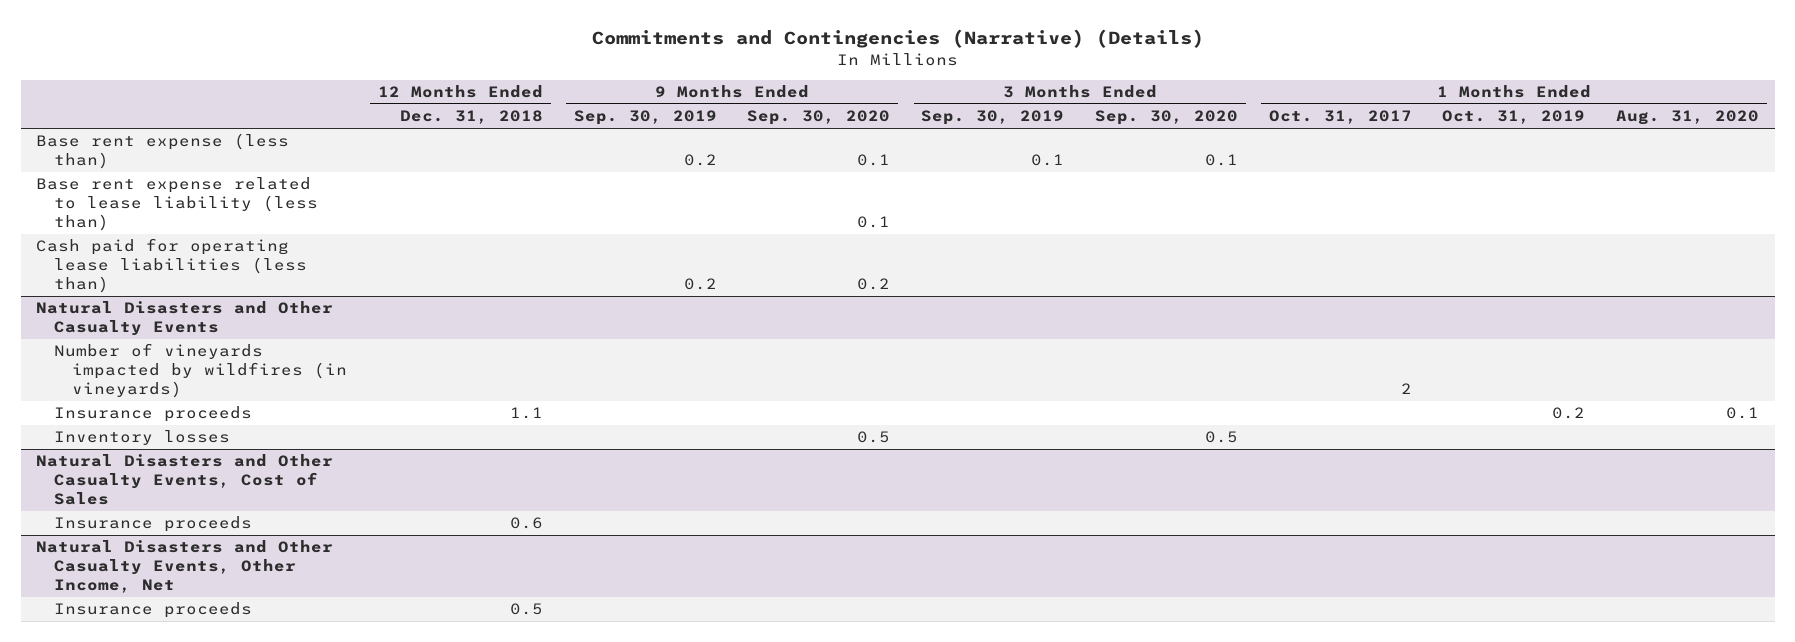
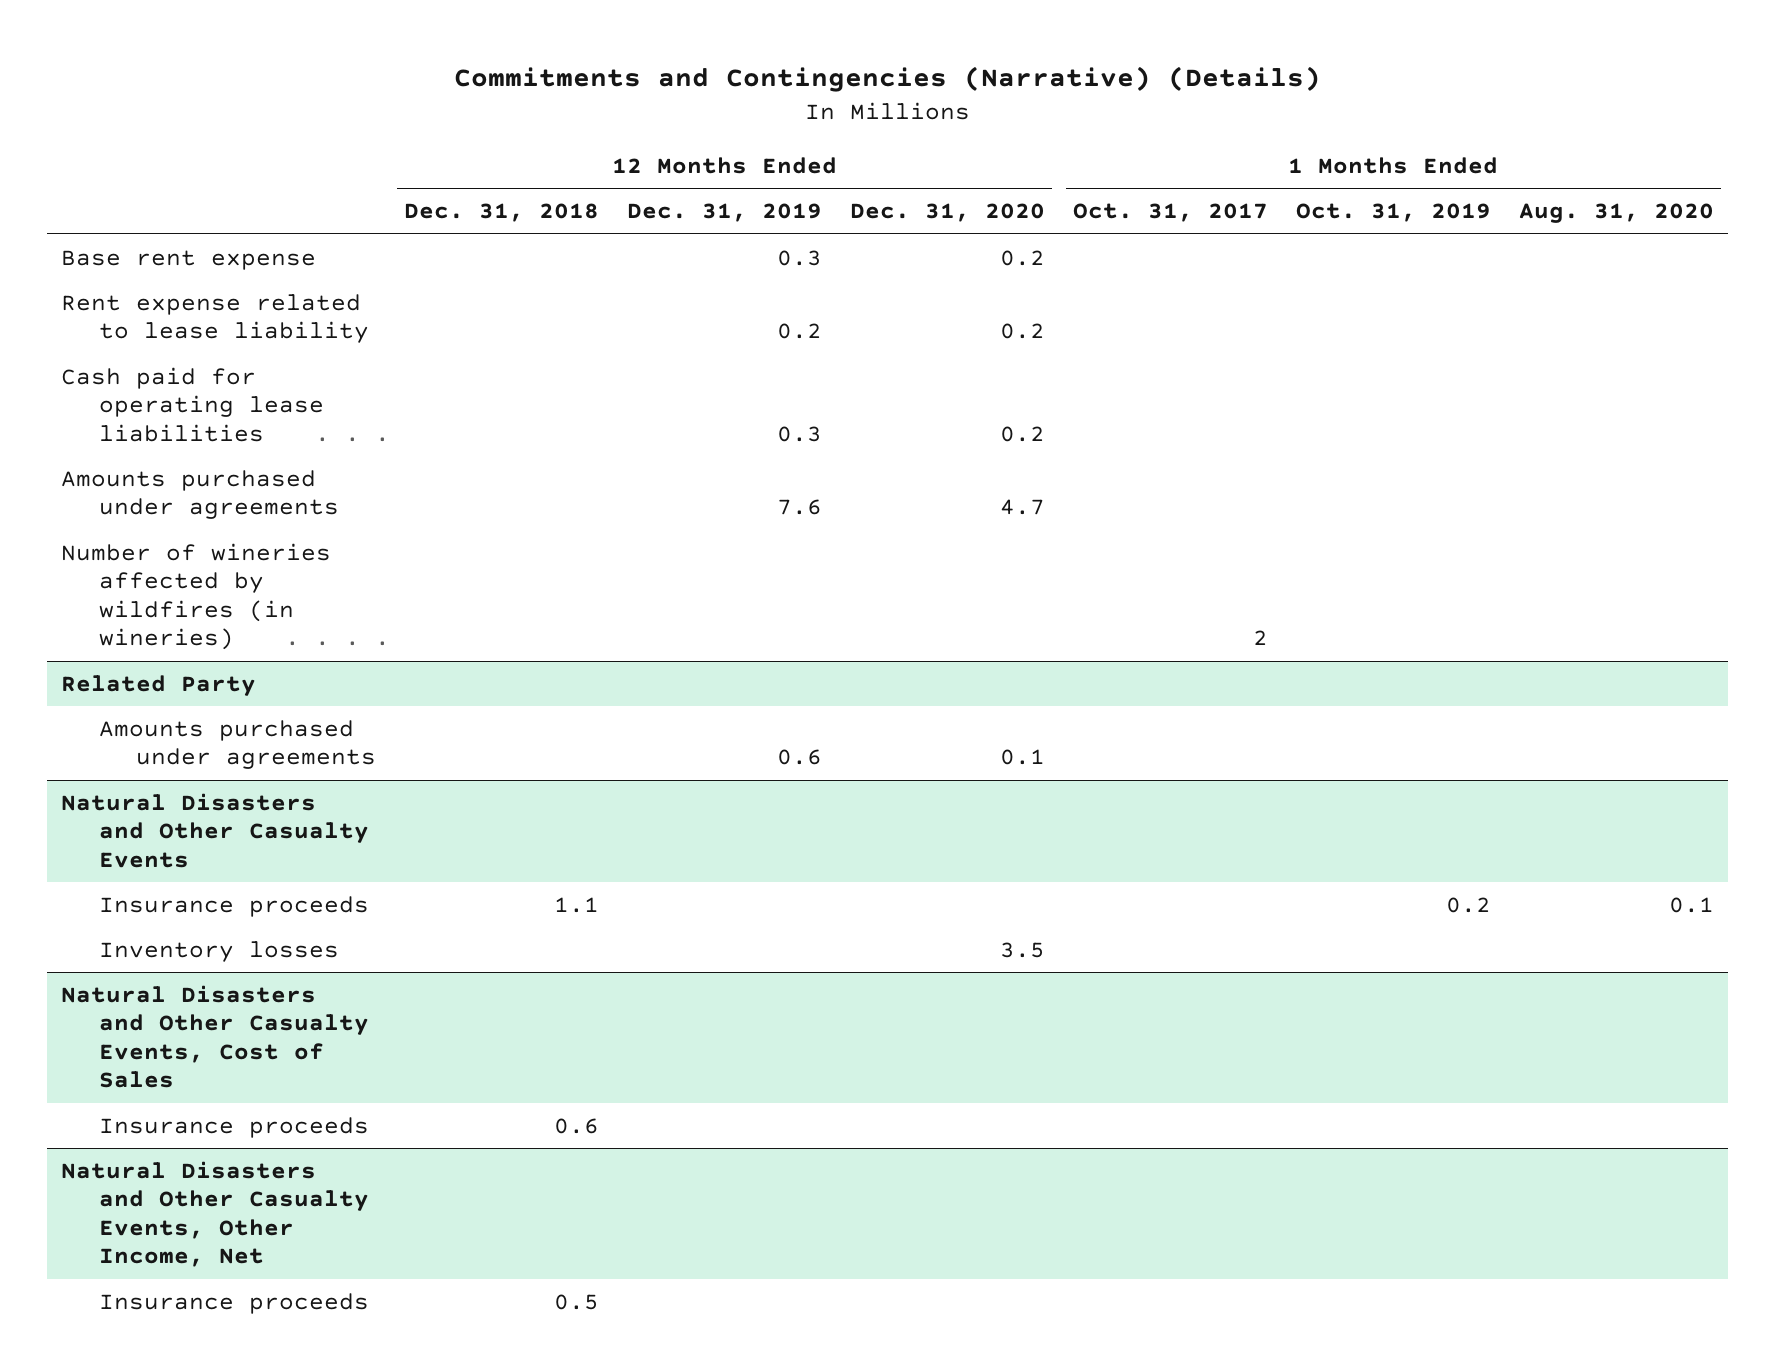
- | 12 Months Ended Dec. 31, 2018 | 9 Months Ended Sep. 30, 2019 | 9 Months Ended Sep. 30, 2020 | 3 Months Ended Sep. 30, 2019 | 3 Months Ended Sep. 30, 2020 | 1 Months Ended Oct. 31, 2017 | 1 Months Ended Oct. 31, 2019 | 1 Months Ended Aug. 31, 2020
+ | 12 Months Ended Dec. 31, 2018 | 12 Months Ended Dec. 31, 2019 | 12 Months Ended Dec. 31, 2020 | 1 Months Ended Oct. 31, 2017 | 1 Months Ended Oct. 31, 2019 | 1 Months Ended Aug. 31, 2020
- Base rent expense (less than) | | 0.2 | 0.1 | 0.1 | 0.1 | | |
- Base rent expense related to lease liability (less than) | | | 0.1 | | | | |
- Cash paid for operating lease liabilities (less than) | | 0.2 | 0.2 | | | | |
+ Base rent expense | | 0.3 | 0.2 | | |
+ Rent expense related to lease liability | | 0.2 | 0.2 | | |
+ Cash paid for operating lease liabilities | | 0.3 | 0.2 | | |
+ Amounts purchased under agreements | | 7.6 | 4.7 | | |
+ Number of wineries affected by wildfires (in wineries) | | | | 2 | |
+ Related Party
+ Amounts purchased under agreements | | 0.6 | 0.1 | | |
@ Natural Disasters and Other Casualty Events
- Number of vineyards impacted by wildfires (in vineyards) | | | | | | 2 | |

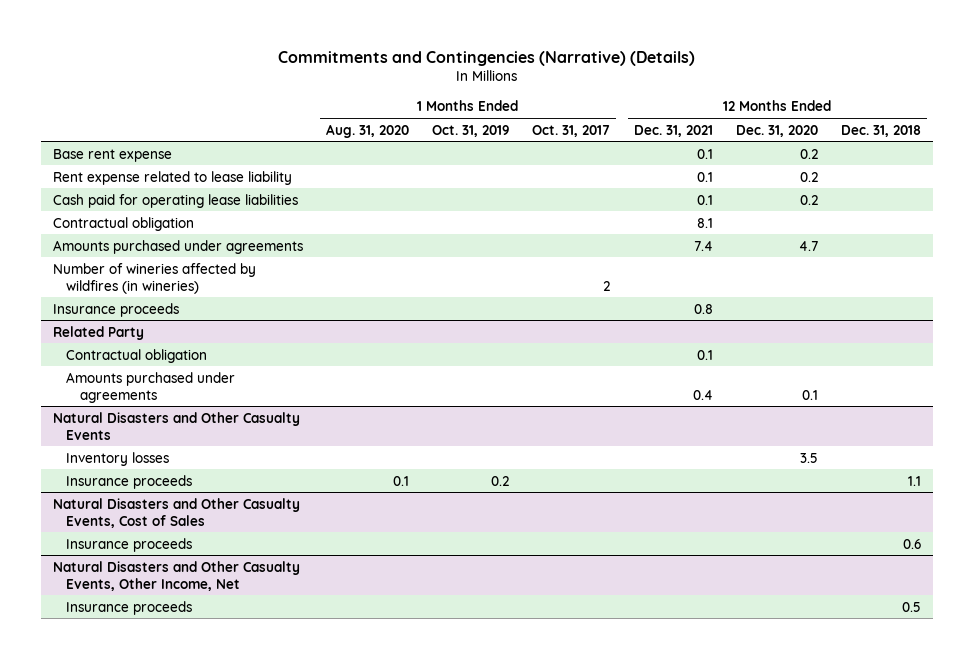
- | 12 Months Ended Dec. 31, 2018 | 12 Months Ended Dec. 31, 2019 | 12 Months Ended Dec. 31, 2020 | 1 Months Ended Oct. 31, 2017 | 1 Months Ended Oct. 31, 2019 | 1 Months Ended Aug. 31, 2020
+ | 1 Months Ended Aug. 31, 2020 | 1 Months Ended Oct. 31, 2019 | 1 Months Ended Oct. 31, 2017 | 12 Months Ended Dec. 31, 2021 | 12 Months Ended Dec. 31, 2020 | 12 Months Ended Dec. 31, 2018
+ Contractual obligation | | | | 8.1 | |
+ Insurance proceeds | | | | 0.8 | |
@ Related Party
+ Contractual obligation | | | | 0.1 | |
@ Natural Disasters and Other Casualty Events
moved down: Insurance proceeds | 0.1 | 0.2 | | | | 1.1

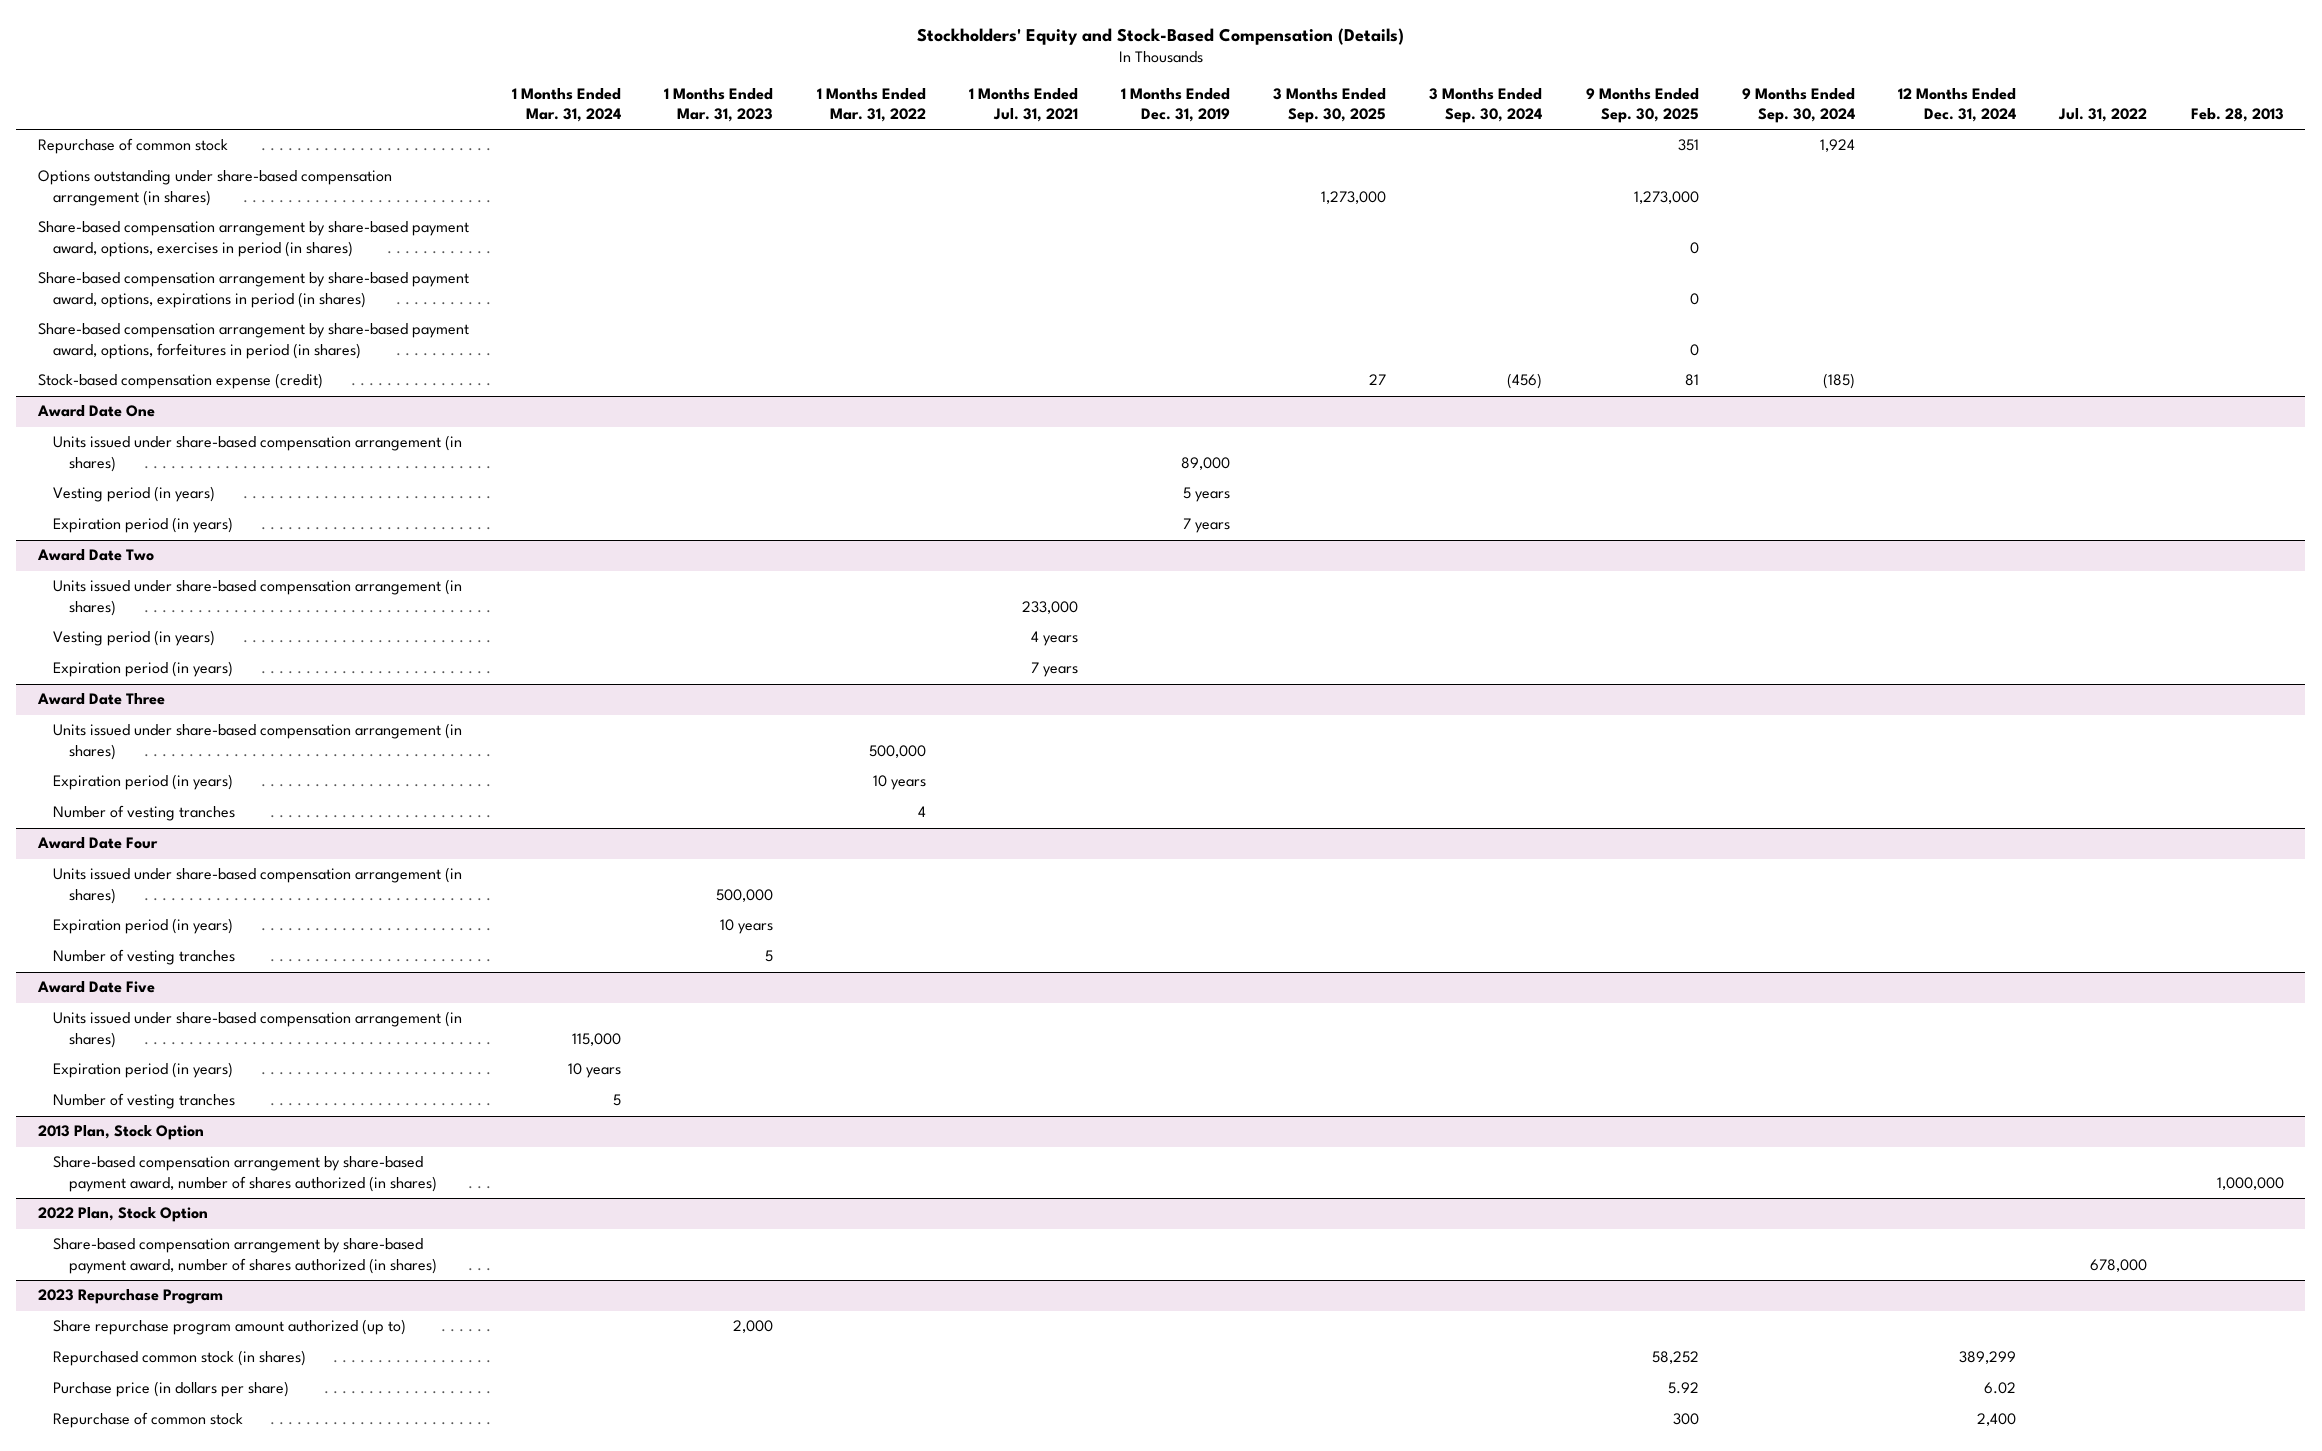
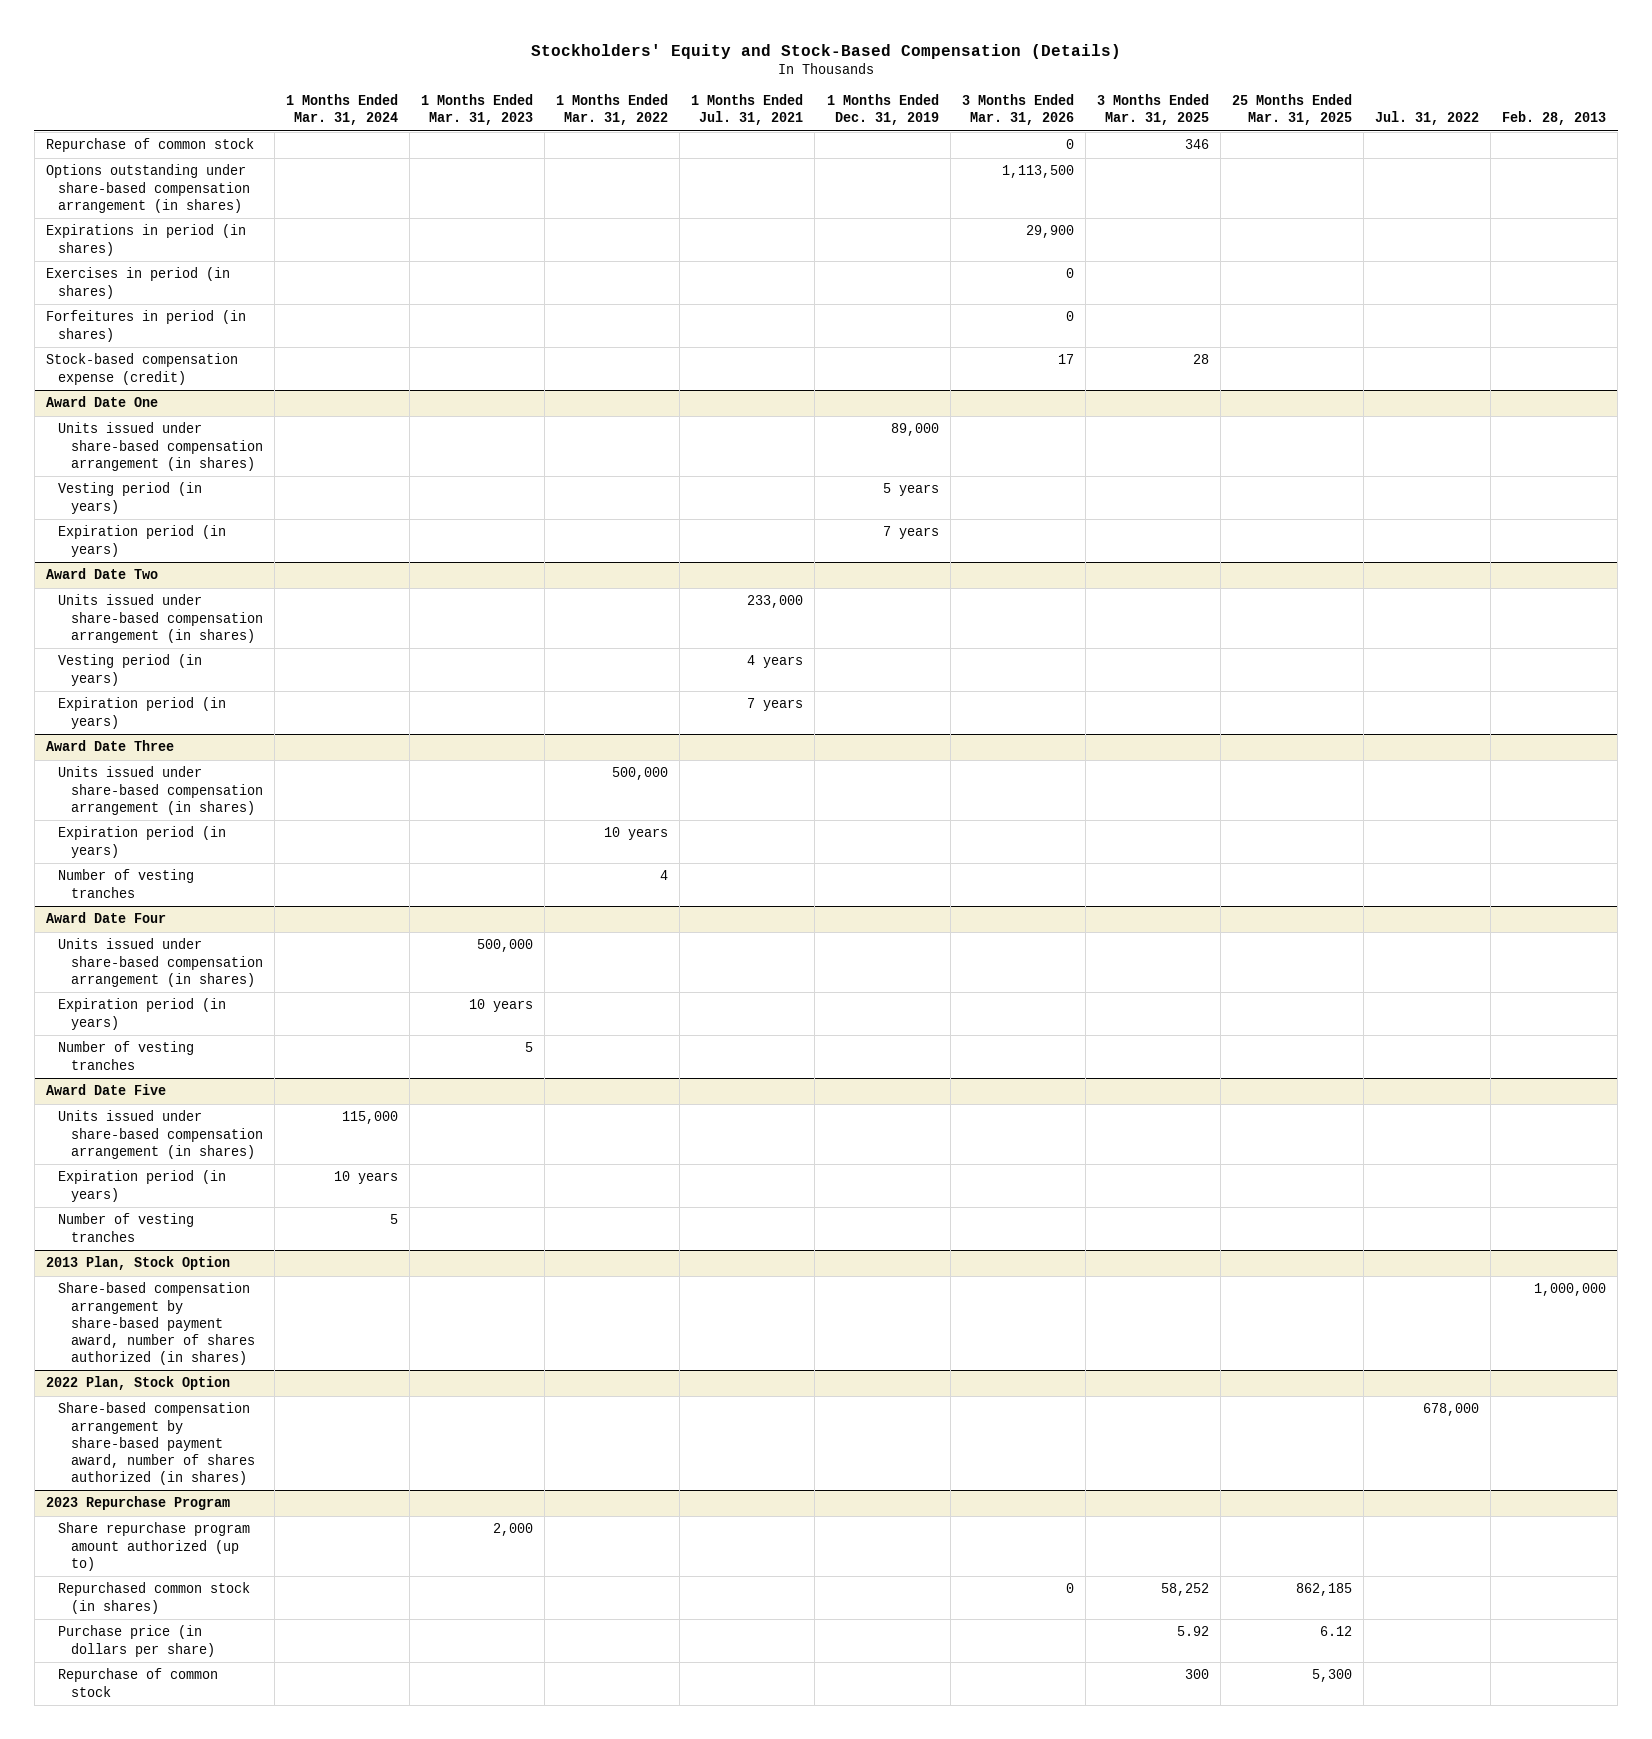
- | 1 Months Ended Mar. 31, 2024 | 1 Months Ended Mar. 31, 2023 | 1 Months Ended Mar. 31, 2022 | 1 Months Ended Jul. 31, 2021 | 1 Months Ended Dec. 31, 2019 | 3 Months Ended Sep. 30, 2025 | 3 Months Ended Sep. 30, 2024 | 9 Months Ended Sep. 30, 2025 | 9 Months Ended Sep. 30, 2024 | 12 Months Ended Dec. 31, 2024 | Jul. 31, 2022 | Feb. 28, 2013
+ | 1 Months Ended Mar. 31, 2024 | 1 Months Ended Mar. 31, 2023 | 1 Months Ended Mar. 31, 2022 | 1 Months Ended Jul. 31, 2021 | 1 Months Ended Dec. 31, 2019 | 3 Months Ended Mar. 31, 2026 | 3 Months Ended Mar. 31, 2025 | 25 Months Ended Mar. 31, 2025 | Jul. 31, 2022 | Feb. 28, 2013
- Share-based compensation arrangement by share-based payment award, options, exercises in period (in shares) | | | | | | | | 0 | | | |
- Share-based compensation arrangement by share-based payment award, options, expirations in period (in shares) | | | | | | | | 0 | | | |
- Share-based compensation arrangement by share-based payment award, options, forfeitures in period (in shares) | | | | | | | | 0 | | | |
+ Expirations in period (in shares) | | | | | | 29,900 | | | |
+ Exercises in period (in shares) | | | | | | 0 | | | |
+ Forfeitures in period (in shares) | | | | | | 0 | | | |

